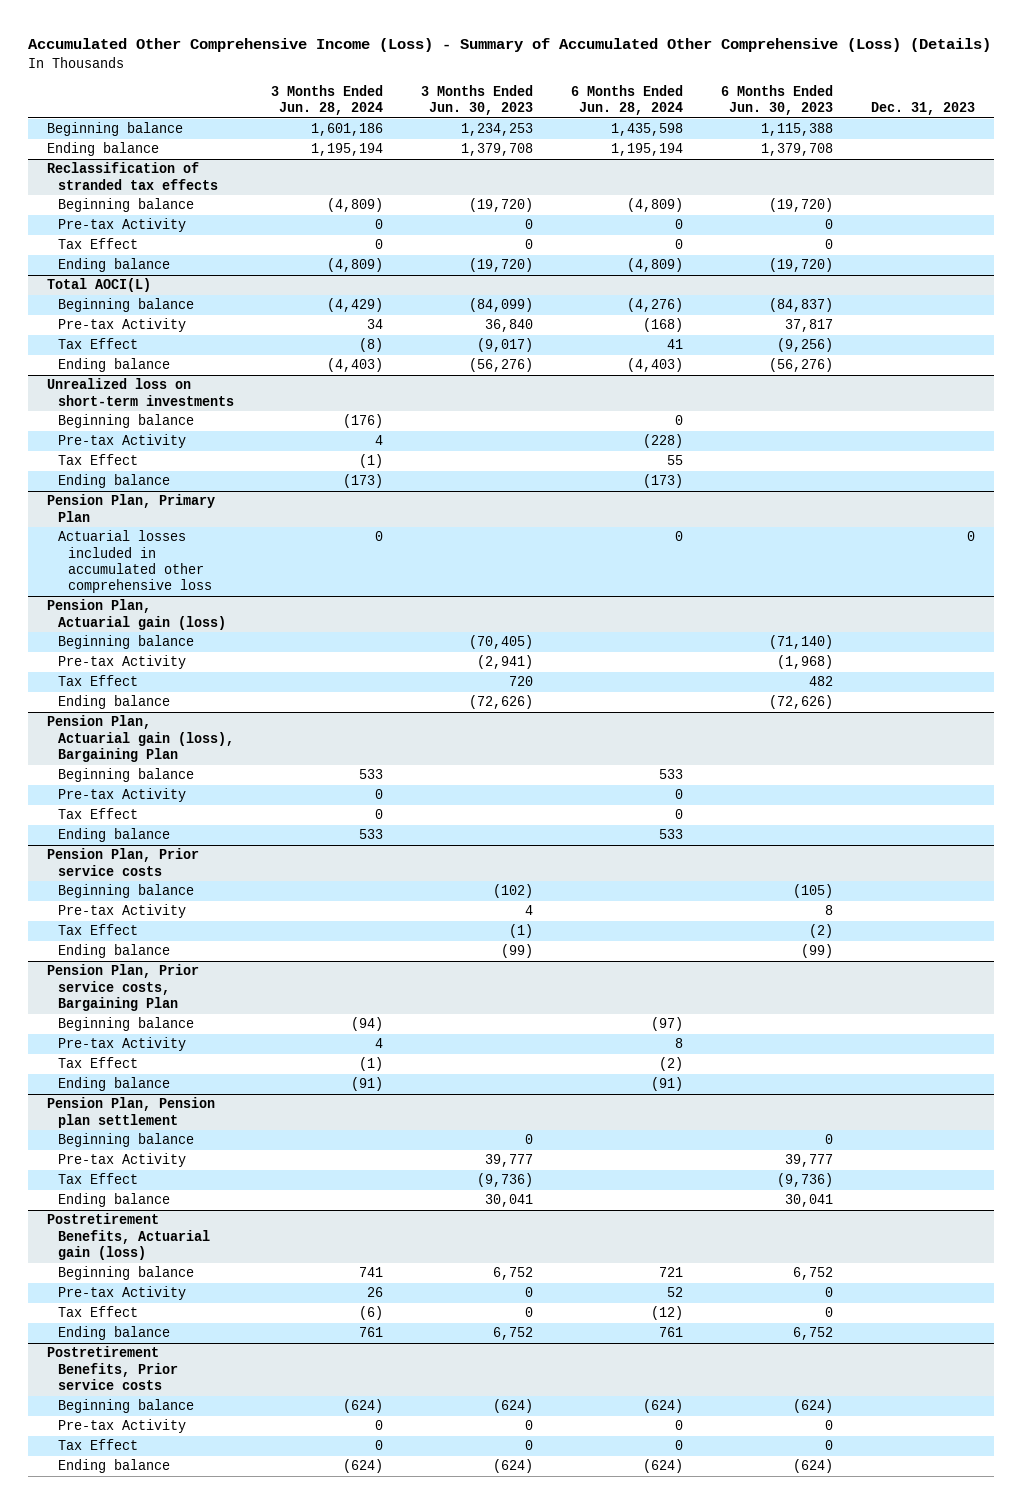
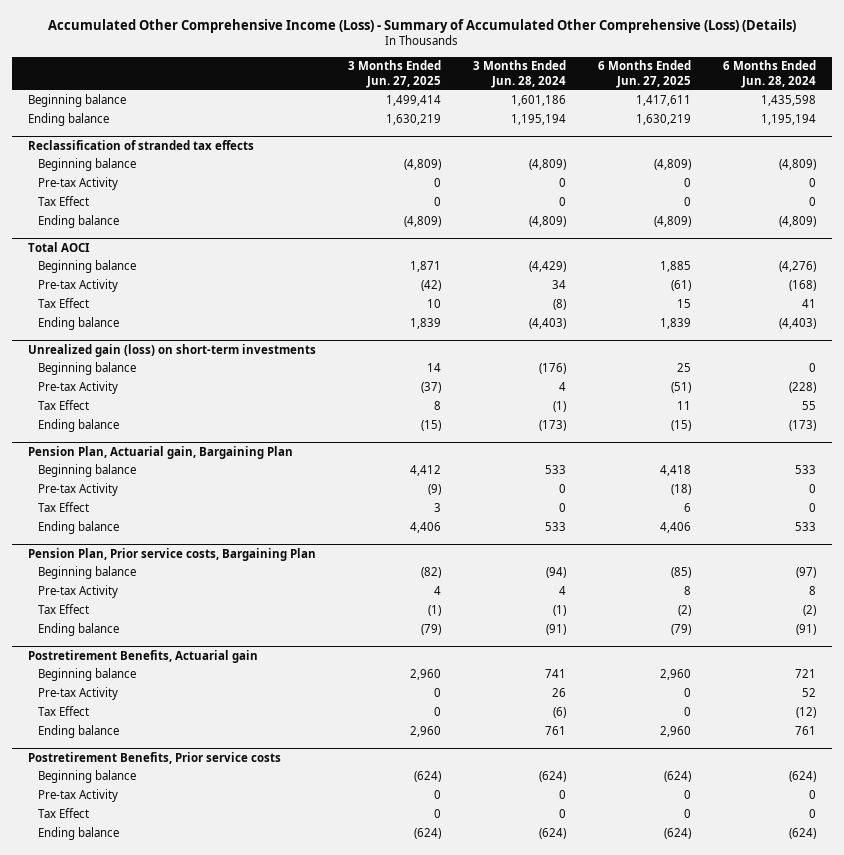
- | 3 Months Ended Jun. 28, 2024 | 3 Months Ended Jun. 30, 2023 | 6 Months Ended Jun. 28, 2024 | 6 Months Ended Jun. 30, 2023 | Dec. 31, 2023
+ | 3 Months Ended Jun. 27, 2025 | 3 Months Ended Jun. 28, 2024 | 6 Months Ended Jun. 27, 2025 | 6 Months Ended Jun. 28, 2024
- Total AOCI(L)
+ Total AOCI
- Unrealized loss on short-term investments
+ Unrealized gain (loss) on short-term investments
- Pension Plan, Primary Plan
- Actuarial losses included in accumulated other comprehensive loss | 0 | | 0 | | 0
- Pension Plan, Actuarial gain (loss)
- Beginning balance | | (70,405) | | (71,140) |
- Pre-tax Activity | | (2,941) | | (1,968) |
- Tax Effect | | 720 | | 482 |
- Ending balance | | (72,626) | | (72,626) |
- Pension Plan, Actuarial gain (loss), Bargaining Plan
+ Pension Plan, Actuarial gain, Bargaining Plan
- Pension Plan, Prior service costs
- Beginning balance | | (102) | | (105) |
- Pre-tax Activity | | 4 | | 8 |
- Tax Effect | | (1) | | (2) |
- Ending balance | | (99) | | (99) |
- Pension Plan, Pension plan settlement
- Beginning balance | | 0 | | 0 |
- Pre-tax Activity | | 39,777 | | 39,777 |
- Tax Effect | | (9,736) | | (9,736) |
- Ending balance | | 30,041 | | 30,041 |
- Postretirement Benefits, Actuarial gain (loss)
+ Postretirement Benefits, Actuarial gain

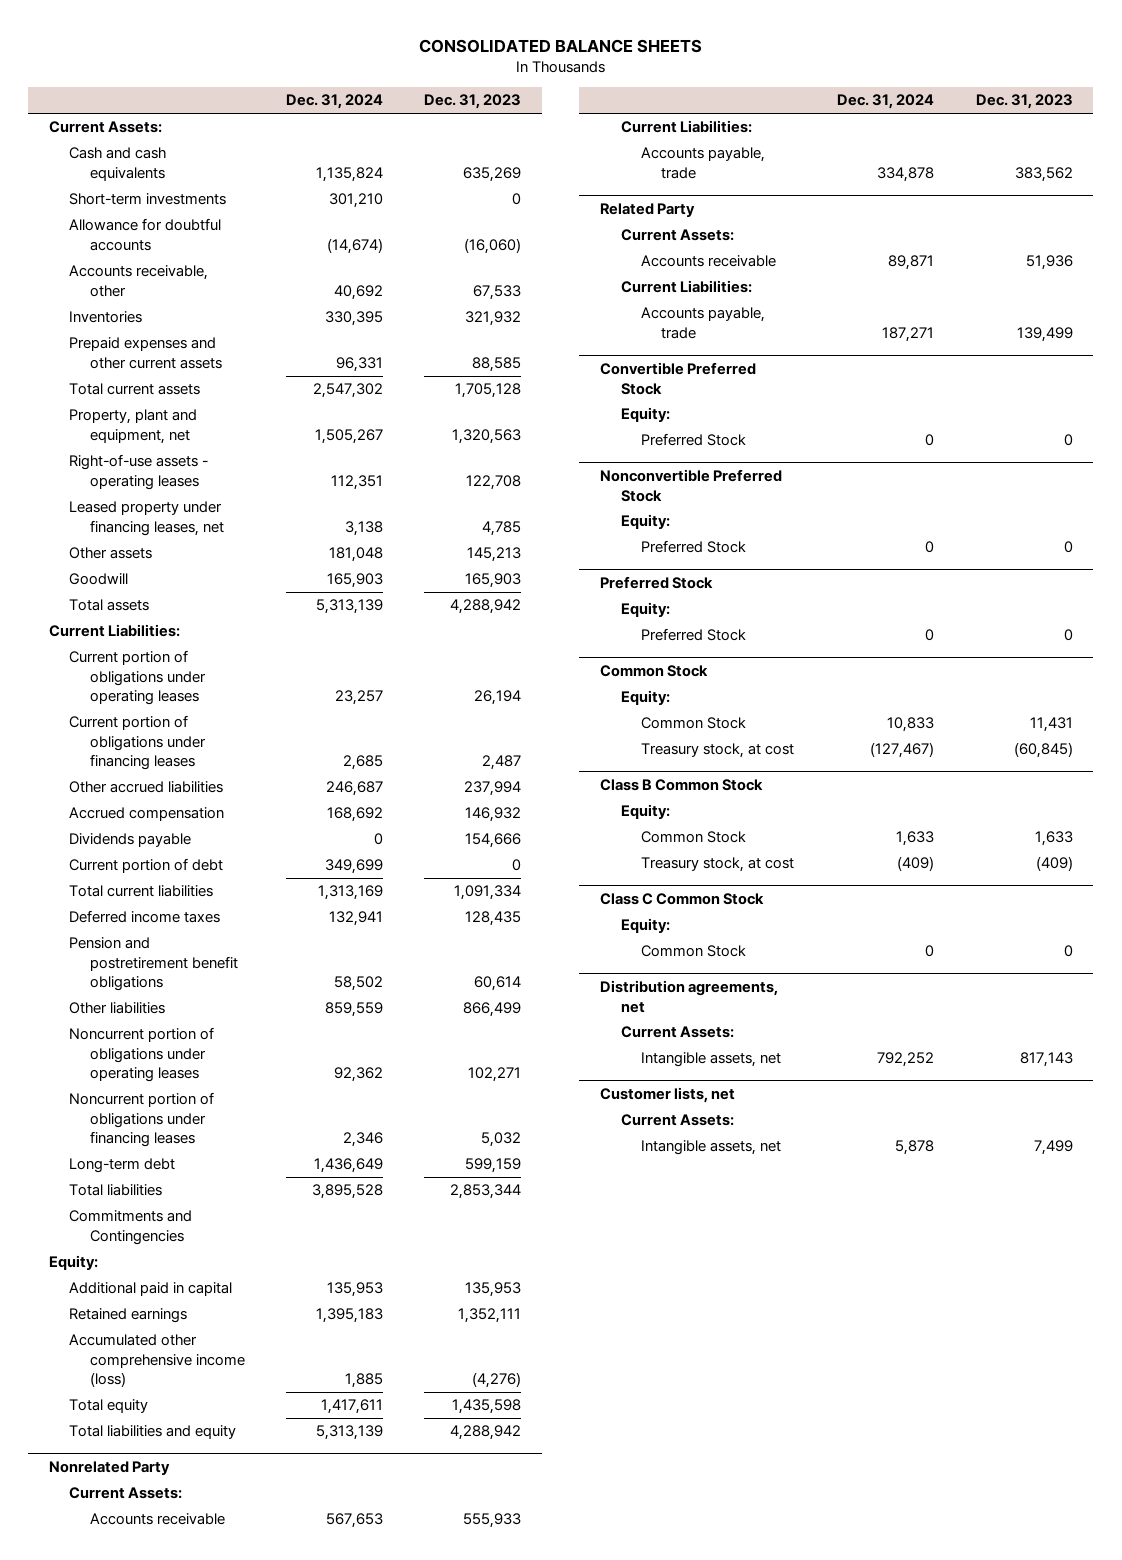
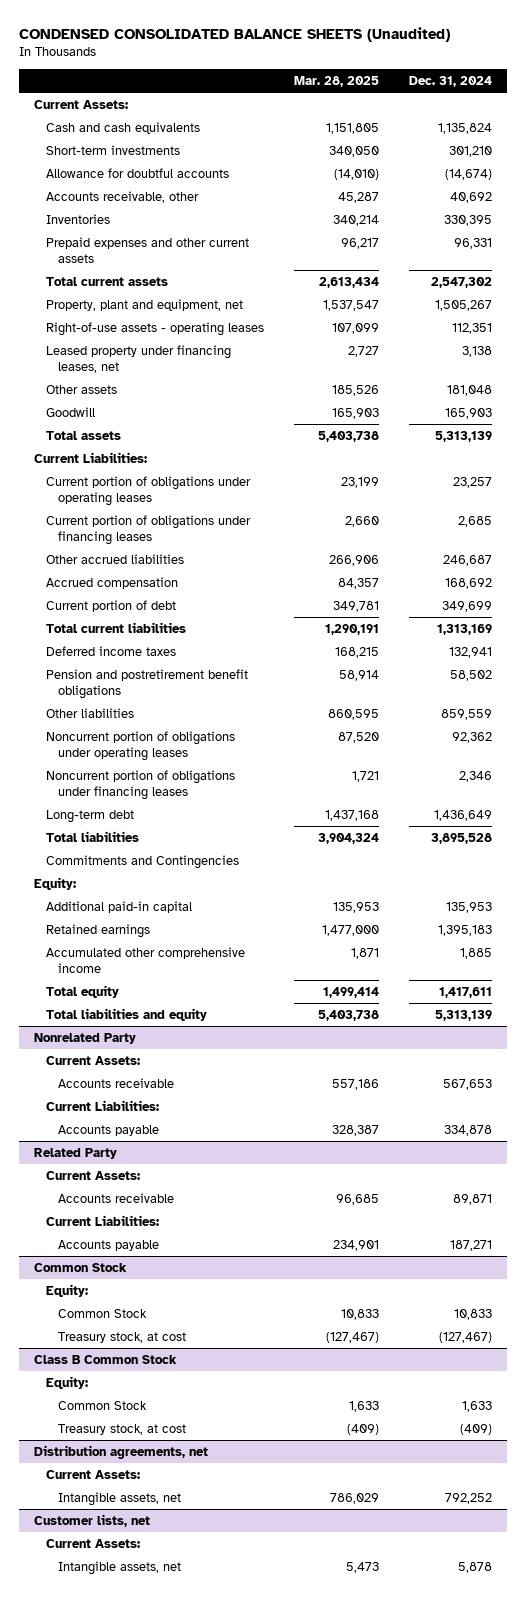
- CONSOLIDATED BALANCE SHEETS
+ CONDENSED CONSOLIDATED BALANCE SHEETS (Unaudited)
- | Dec. 31, 2024 | Dec. 31, 2023
+ | Mar. 28, 2025 | Dec. 31, 2024
- Dividends payable | 0 | 154,666
- Additional paid in capital | 135,953 | 135,953
+ Additional paid-in capital | 135,953 | 135,953
- Accumulated other comprehensive income (loss) | 1,885 | (4,276)
+ Accumulated other comprehensive income | 1,871 | 1,885
@ Nonrelated Party
- Accounts payable, trade | 334,878 | 383,562
+ Accounts payable | 328,387 | 334,878
@ Related Party
- Accounts payable, trade | 187,271 | 139,499
- Convertible Preferred Stock
- Equity:
- Preferred Stock | 0 | 0
- Nonconvertible Preferred Stock
- Equity:
- Preferred Stock | 0 | 0
- Preferred Stock
- Equity:
- Preferred Stock | 0 | 0
@ Related Party
+ Accounts payable | 234,901 | 187,271
- Class C Common Stock
- Equity:
- Common Stock | 0 | 0

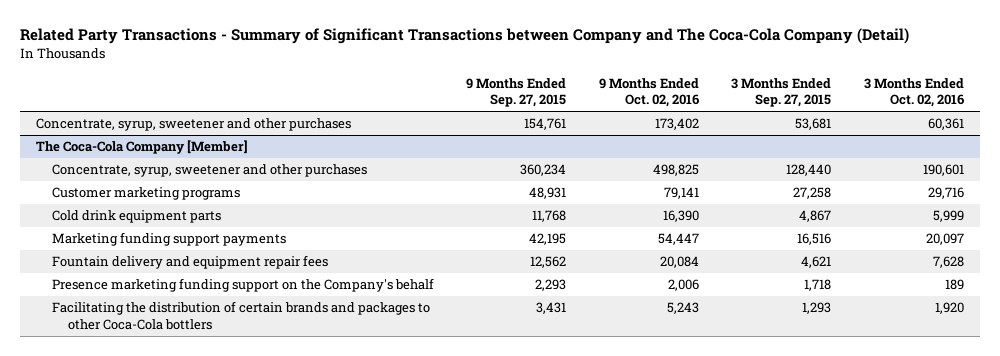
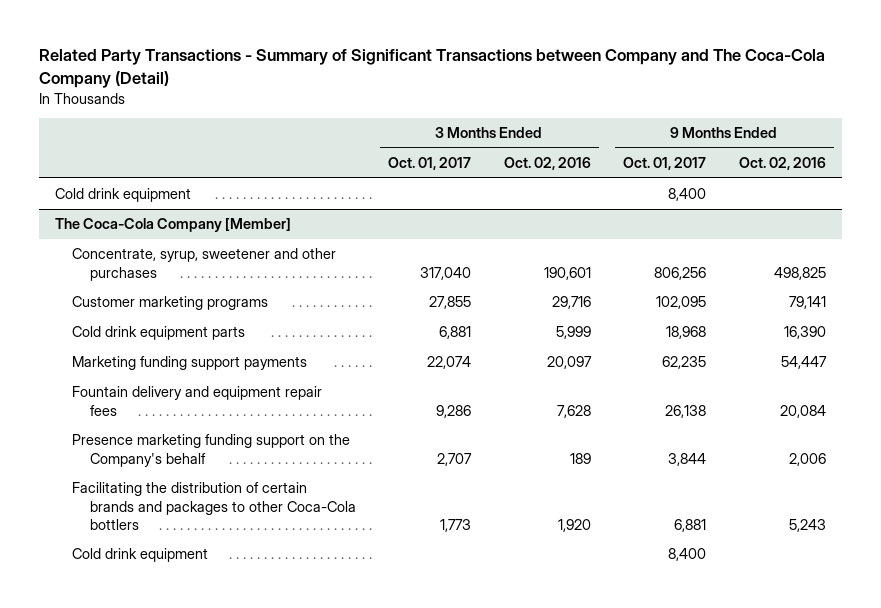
- | 9 Months Ended Sep. 27, 2015 | 9 Months Ended Oct. 02, 2016 | 3 Months Ended Sep. 27, 2015 | 3 Months Ended Oct. 02, 2016
+ | 3 Months Ended Oct. 01, 2017 | 3 Months Ended Oct. 02, 2016 | 9 Months Ended Oct. 01, 2017 | 9 Months Ended Oct. 02, 2016
- Concentrate, syrup, sweetener and other purchases | 154,761 | 173,402 | 53,681 | 60,361
+ Cold drink equipment | | | 8,400 |
@ The Coca-Cola Company [Member]
+ Cold drink equipment | | | 8,400 |

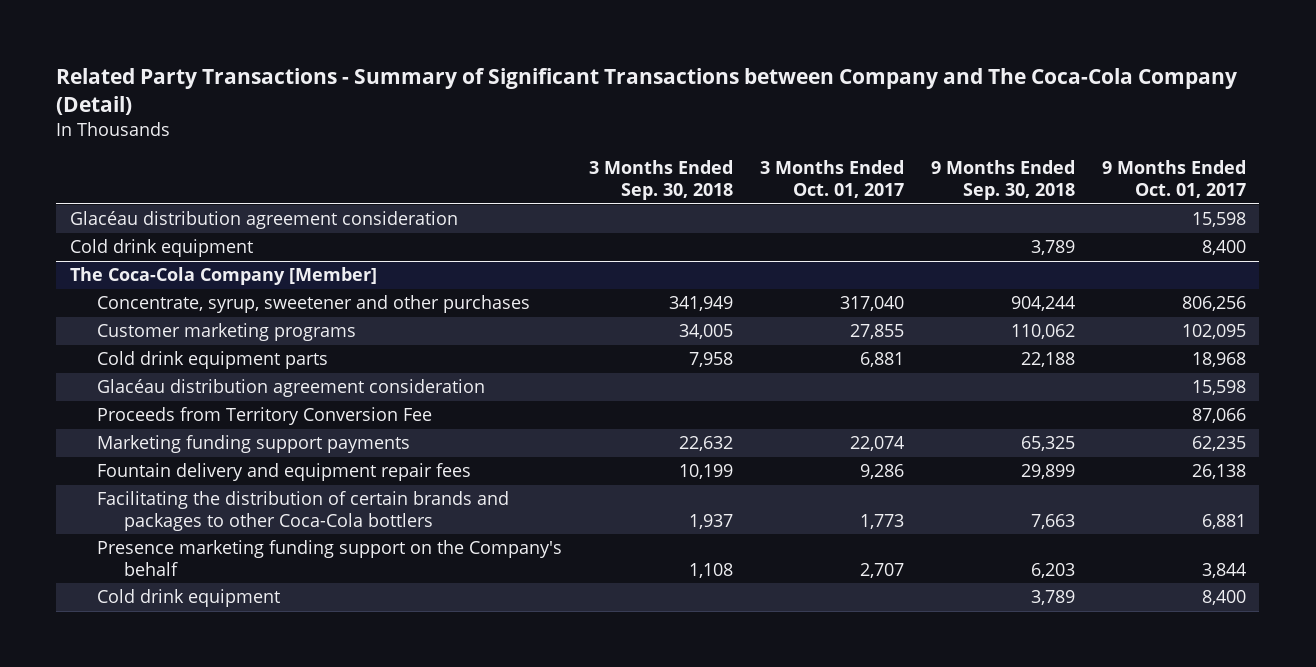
- | 3 Months Ended Oct. 01, 2017 | 3 Months Ended Oct. 02, 2016 | 9 Months Ended Oct. 01, 2017 | 9 Months Ended Oct. 02, 2016
+ | 3 Months Ended Sep. 30, 2018 | 3 Months Ended Oct. 01, 2017 | 9 Months Ended Sep. 30, 2018 | 9 Months Ended Oct. 01, 2017
+ Glacéau distribution agreement consideration | | | | 15,598
@ The Coca-Cola Company [Member]
+ Glacéau distribution agreement consideration | | | | 15,598
+ Proceeds from Territory Conversion Fee | | | | 87,066
moved down: Presence marketing funding support on the Company's behalf | 1,108 | 2,707 | 6,203 | 3,844

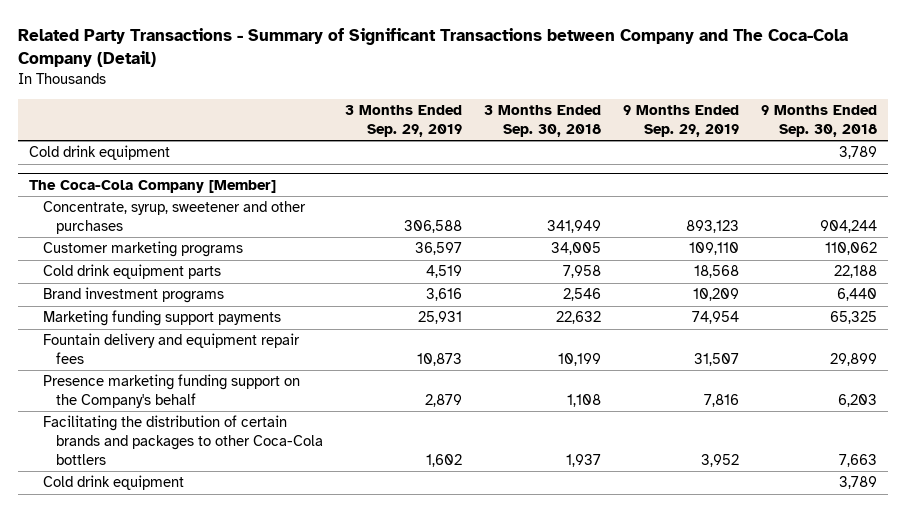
- | 3 Months Ended Sep. 30, 2018 | 3 Months Ended Oct. 01, 2017 | 9 Months Ended Sep. 30, 2018 | 9 Months Ended Oct. 01, 2017
+ | 3 Months Ended Sep. 29, 2019 | 3 Months Ended Sep. 30, 2018 | 9 Months Ended Sep. 29, 2019 | 9 Months Ended Sep. 30, 2018
- Glacéau distribution agreement consideration | | | | 15,598
@ The Coca-Cola Company [Member]
- Glacéau distribution agreement consideration | | | | 15,598
- Proceeds from Territory Conversion Fee | | | | 87,066
+ Brand investment programs | 3,616 | 2,546 | 10,209 | 6,440
moved down: Facilitating the distribution of certain brands and packages to other Coca-Cola bottlers | 1,602 | 1,937 | 3,952 | 7,663

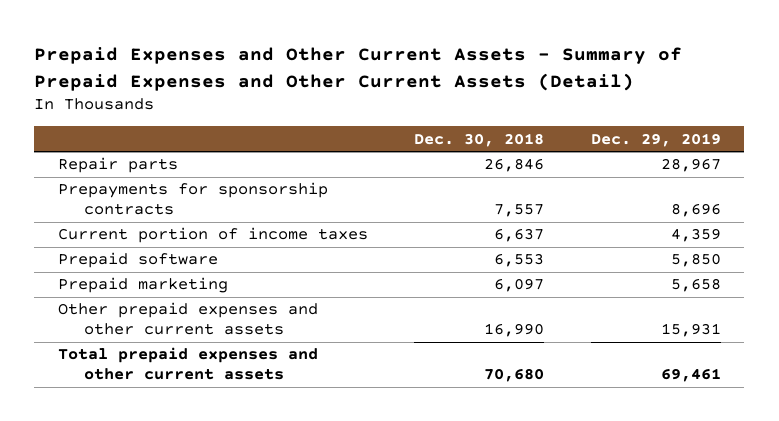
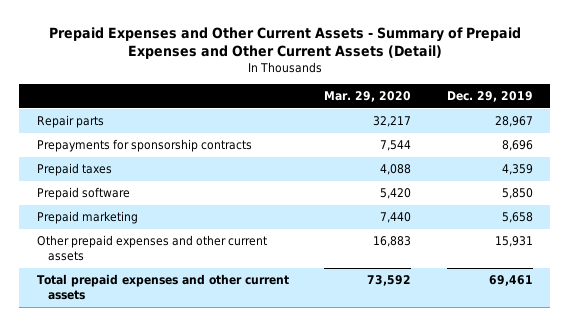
- | Dec. 30, 2018 | Dec. 29, 2019
+ | Mar. 29, 2020 | Dec. 29, 2019
- Current portion of income taxes | 6,637 | 4,359
+ Prepaid taxes | 4,088 | 4,359

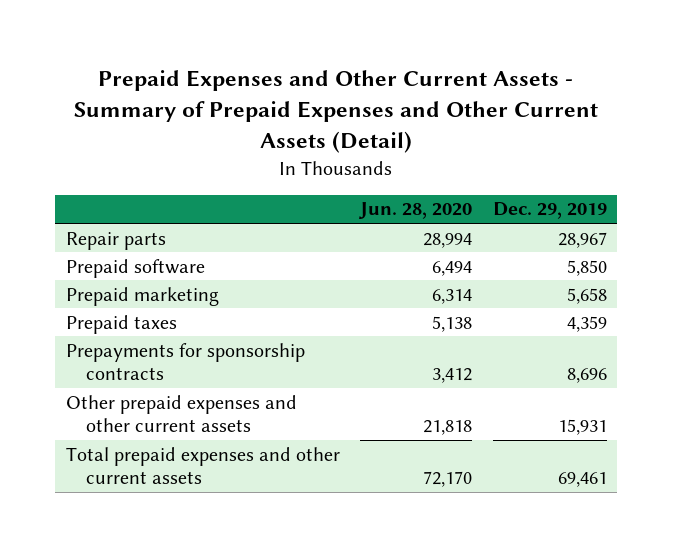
- | Mar. 29, 2020 | Dec. 29, 2019
+ | Jun. 28, 2020 | Dec. 29, 2019
moved down: Prepaid taxes | 5,138 | 4,359
moved down: Prepayments for sponsorship contracts | 3,412 | 8,696

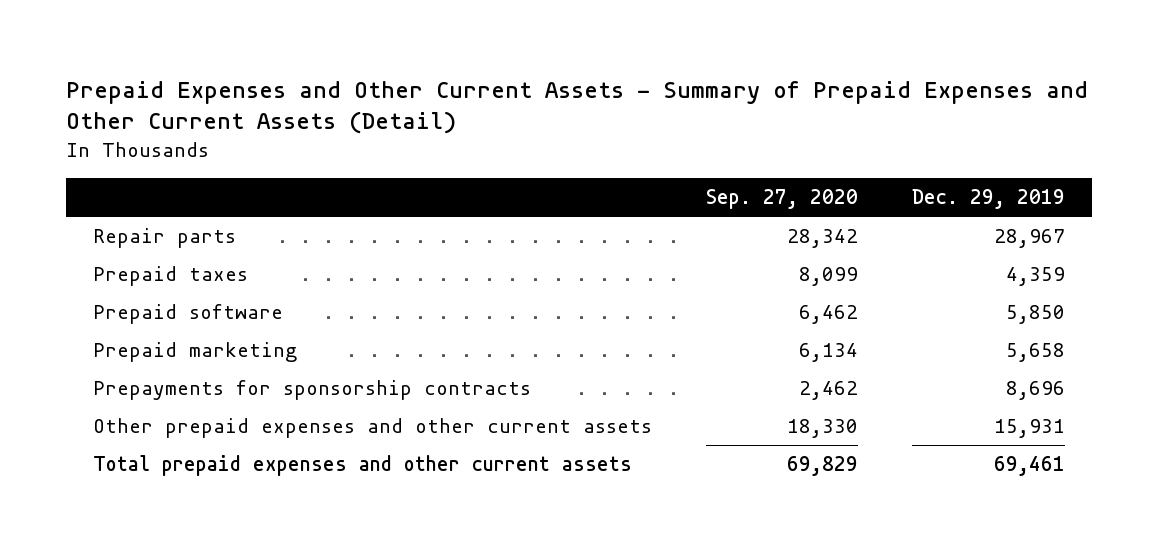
- | Jun. 28, 2020 | Dec. 29, 2019
+ | Sep. 27, 2020 | Dec. 29, 2019
moved up: Prepaid taxes | 8,099 | 4,359

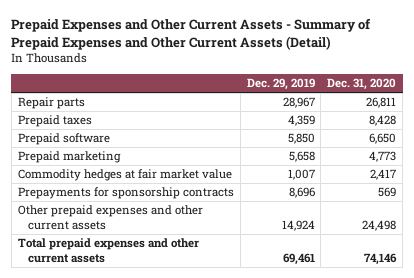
- | Sep. 27, 2020 | Dec. 29, 2019
+ | Dec. 29, 2019 | Dec. 31, 2020
+ Commodity hedges at fair market value | 1,007 | 2,417
- Other prepaid expenses and other current assets | 18,330 | 15,931
+ Other prepaid expenses and other current assets | 14,924 | 24,498

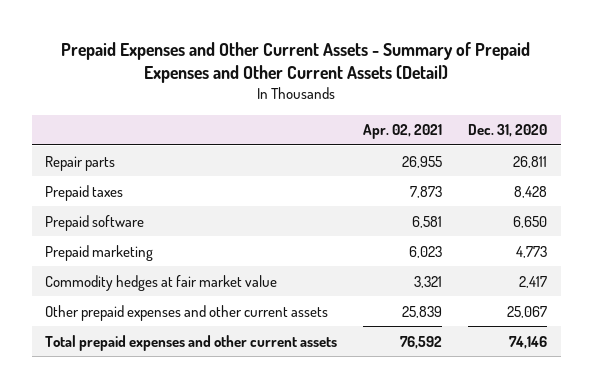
- | Dec. 29, 2019 | Dec. 31, 2020
+ | Apr. 02, 2021 | Dec. 31, 2020
- Prepayments for sponsorship contracts | 8,696 | 569
- Other prepaid expenses and other current assets | 14,924 | 24,498
+ Other prepaid expenses and other current assets | 25,839 | 25,067

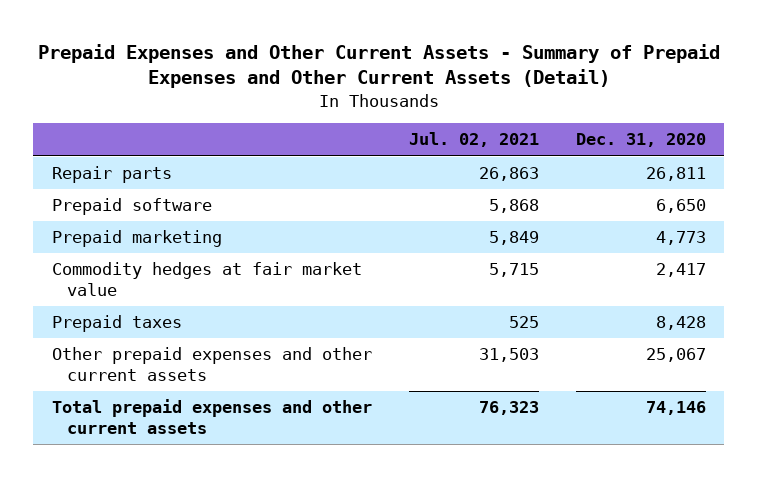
- | Apr. 02, 2021 | Dec. 31, 2020
+ | Jul. 02, 2021 | Dec. 31, 2020
moved down: Prepaid taxes | 525 | 8,428

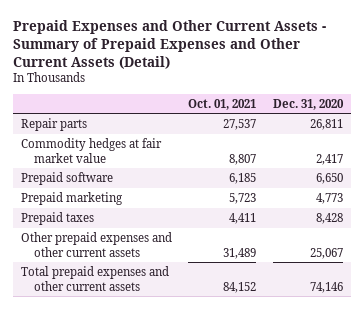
- | Jul. 02, 2021 | Dec. 31, 2020
+ | Oct. 01, 2021 | Dec. 31, 2020
moved up: Commodity hedges at fair market value | 8,807 | 2,417

